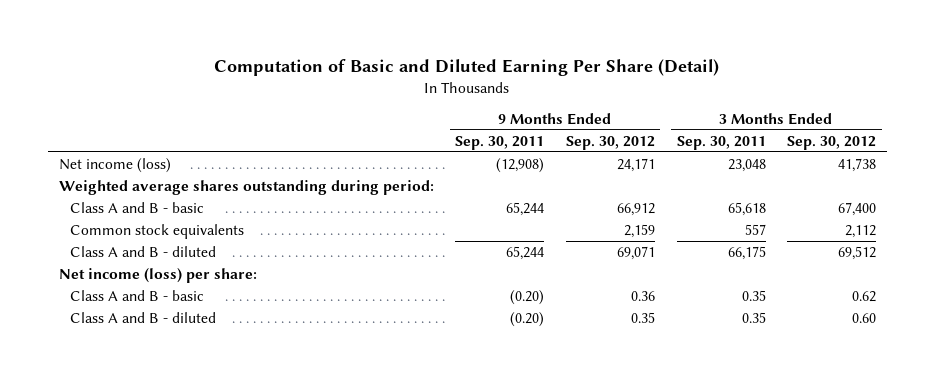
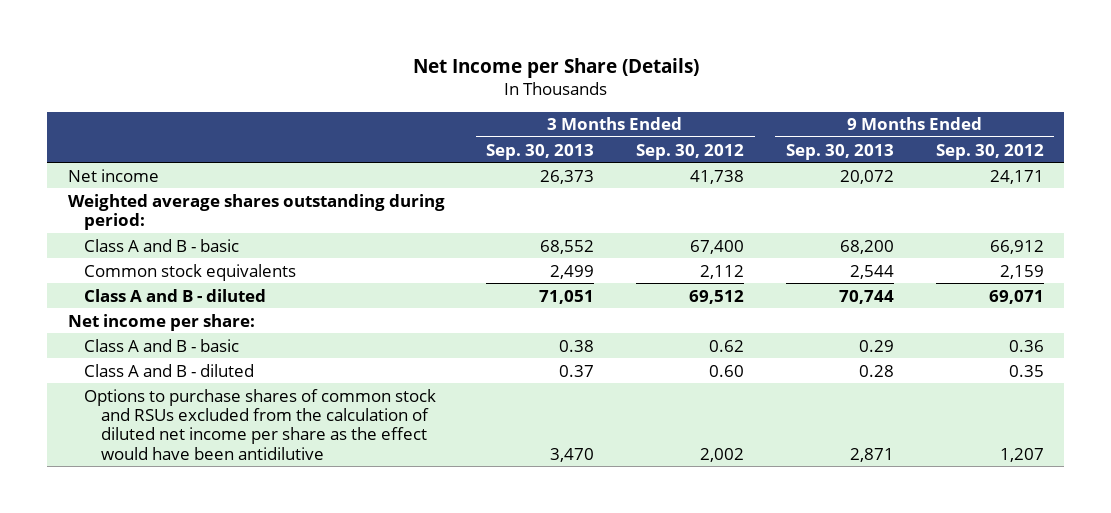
- Computation of Basic and Diluted Earning Per Share (Detail)
+ Net Income per Share (Details)
- | 9 Months Ended Sep. 30, 2011 | 9 Months Ended Sep. 30, 2012 | 3 Months Ended Sep. 30, 2011 | 3 Months Ended Sep. 30, 2012
+ | 3 Months Ended Sep. 30, 2013 | 3 Months Ended Sep. 30, 2012 | 9 Months Ended Sep. 30, 2013 | 9 Months Ended Sep. 30, 2012
- Net income (loss) | (12,908) | 24,171 | 23,048 | 41,738
+ Net income | 26,373 | 41,738 | 20,072 | 24,171
- Net income (loss) per share:
+ Net income per share:
+ Options to purchase shares of common stock and RSUs excluded from the calculation of diluted net income per share as the effect would have been antidilutive | 3,470 | 2,002 | 2,871 | 1,207

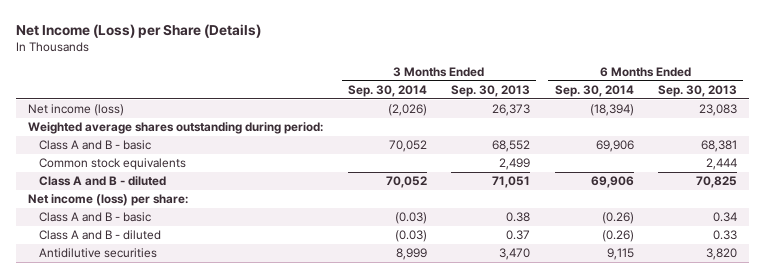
- Net Income per Share (Details)
+ Net Income (Loss) per Share (Details)
- | 3 Months Ended Sep. 30, 2013 | 3 Months Ended Sep. 30, 2012 | 9 Months Ended Sep. 30, 2013 | 9 Months Ended Sep. 30, 2012
+ | 3 Months Ended Sep. 30, 2014 | 3 Months Ended Sep. 30, 2013 | 6 Months Ended Sep. 30, 2014 | 6 Months Ended Sep. 30, 2013
- Net income | 26,373 | 41,738 | 20,072 | 24,171
+ Net income (loss) | (2,026) | 26,373 | (18,394) | 23,083
- Net income per share:
+ Net income (loss) per share:
- Options to purchase shares of common stock and RSUs excluded from the calculation of diluted net income per share as the effect would have been antidilutive | 3,470 | 2,002 | 2,871 | 1,207
+ Antidilutive securities | 8,999 | 3,470 | 9,115 | 3,820

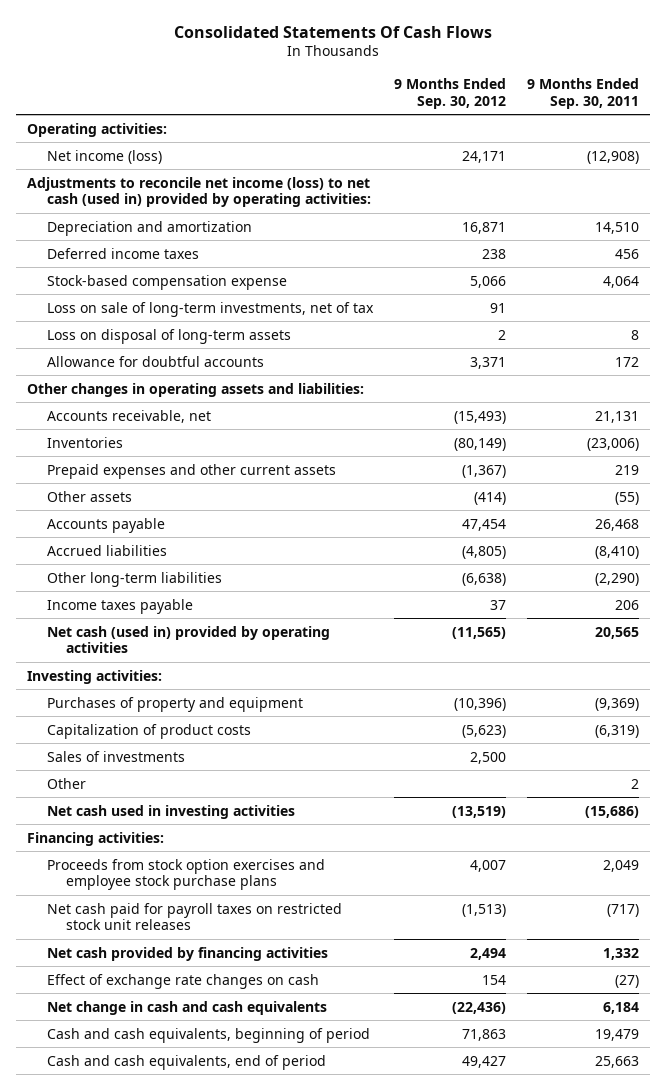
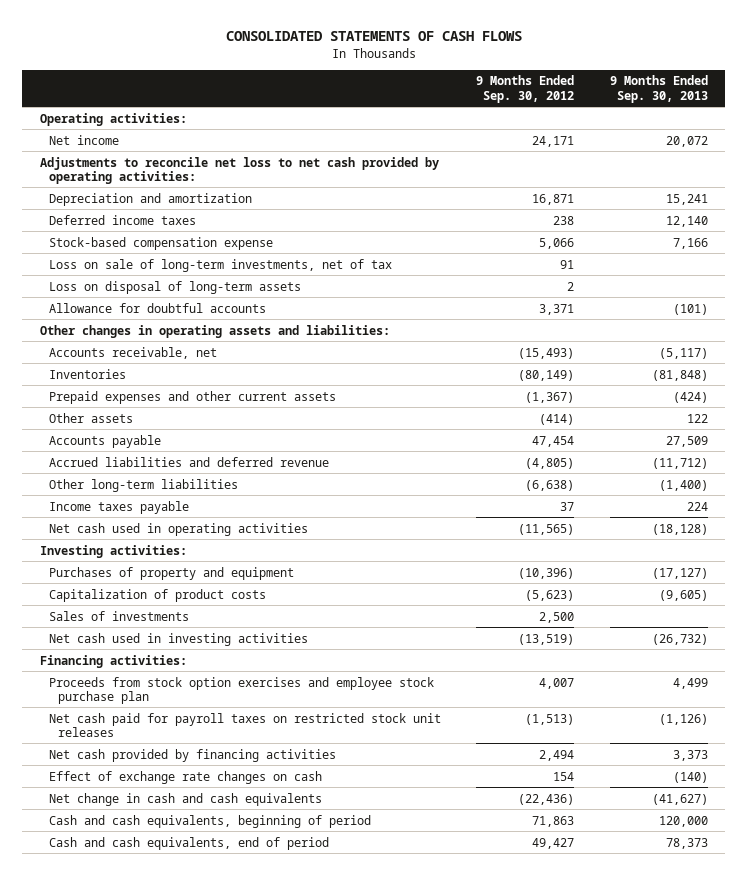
- Consolidated Statements Of Cash Flows
+ CONSOLIDATED STATEMENTS OF CASH FLOWS
- | 9 Months Ended Sep. 30, 2012 | 9 Months Ended Sep. 30, 2011
+ | 9 Months Ended Sep. 30, 2012 | 9 Months Ended Sep. 30, 2013
- Net income (loss) | 24,171 | (12,908)
- Adjustments to reconcile net income (loss) to net cash (used in) provided by operating activities:
+ Net income | 24,171 | 20,072
+ Adjustments to reconcile net loss to net cash provided by operating activities:
- Accrued liabilities | (4,805) | (8,410)
+ Accrued liabilities and deferred revenue | (4,805) | (11,712)
- Net cash (used in) provided by operating activities | (11,565) | 20,565
+ Net cash used in operating activities | (11,565) | (18,128)
- Other | | 2
- Proceeds from stock option exercises and employee stock purchase plans | 4,007 | 2,049
+ Proceeds from stock option exercises and employee stock purchase plan | 4,007 | 4,499

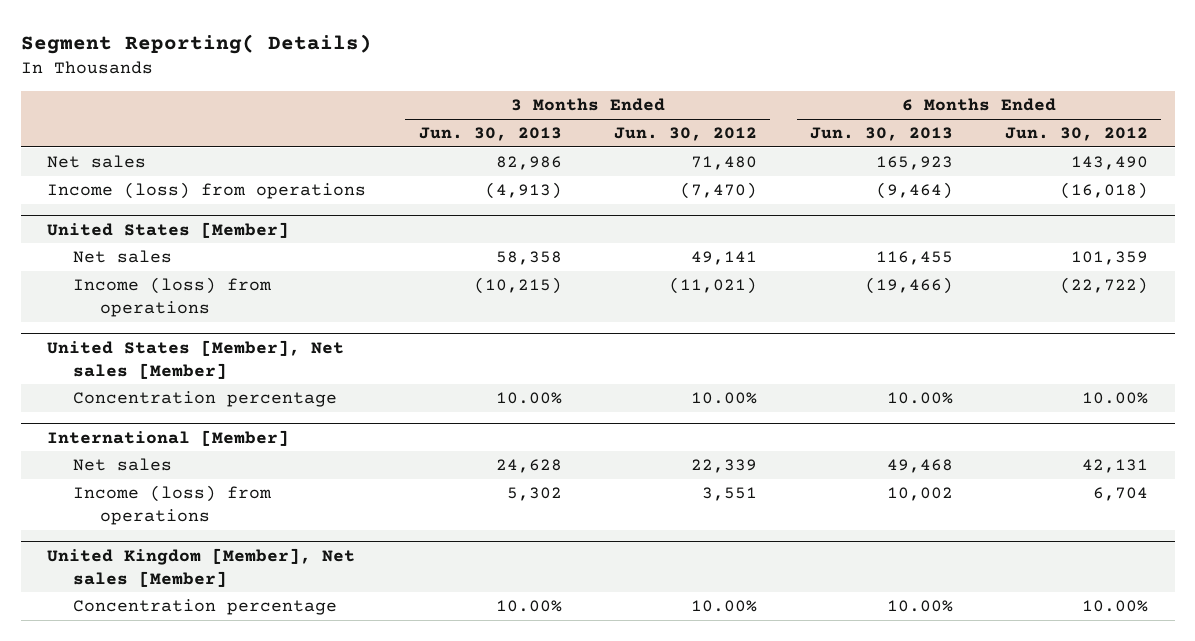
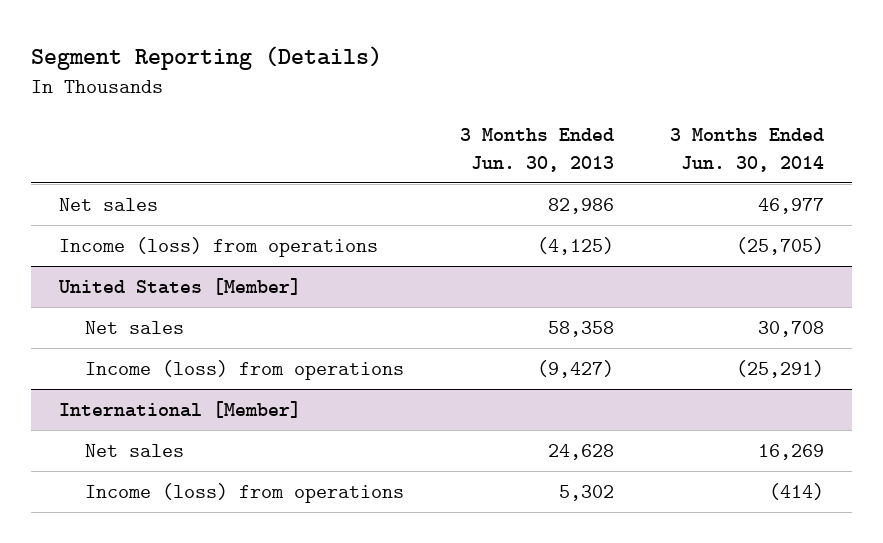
- Segment Reporting( Details)
+ Segment Reporting (Details)
- | 3 Months Ended Jun. 30, 2013 | 3 Months Ended Jun. 30, 2012 | 6 Months Ended Jun. 30, 2013 | 6 Months Ended Jun. 30, 2012
+ | 3 Months Ended Jun. 30, 2013 | 3 Months Ended Jun. 30, 2014
- Income (loss) from operations | (4,913) | (7,470) | (9,464) | (16,018)
+ Income (loss) from operations | (4,125) | (25,705)
@ United States [Member]
- Income (loss) from operations | (10,215) | (11,021) | (19,466) | (22,722)
- United States [Member], Net sales [Member]
- Concentration percentage | 10.00% | 10.00% | 10.00% | 10.00%
@ United States [Member]
+ Income (loss) from operations | (9,427) | (25,291)
- United Kingdom [Member], Net sales [Member]
- Concentration percentage | 10.00% | 10.00% | 10.00% | 10.00%

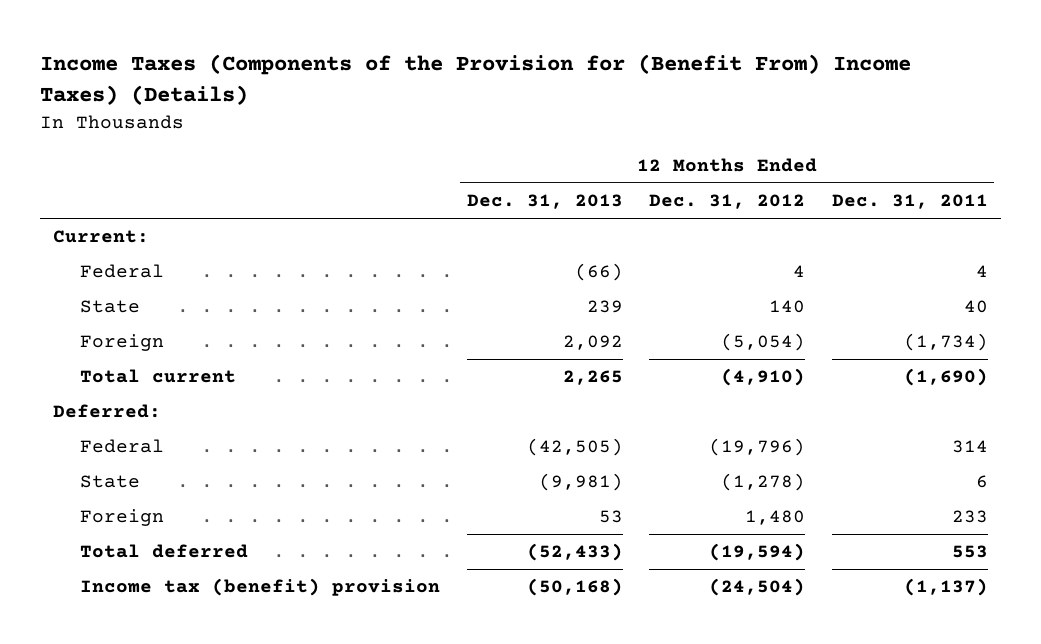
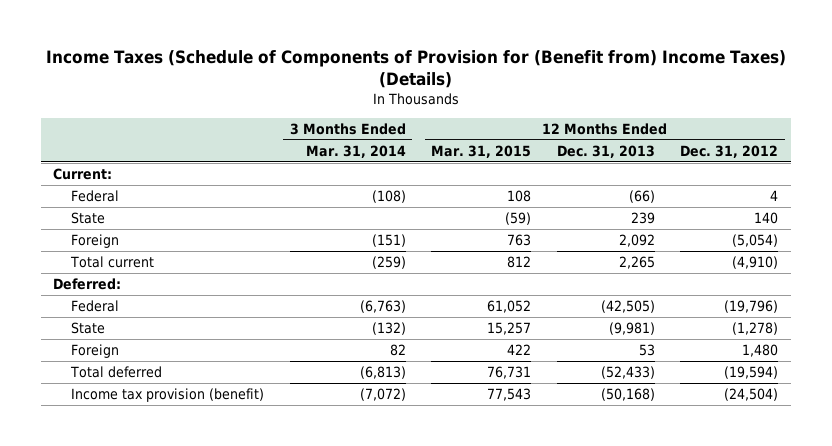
- Income Taxes (Components of the Provision for (Benefit From) Income Taxes) (Details)
+ Income Taxes (Schedule of Components of Provision for (Benefit from) Income Taxes) (Details)
- | 12 Months Ended Dec. 31, 2013 | 12 Months Ended Dec. 31, 2012 | 12 Months Ended Dec. 31, 2011
+ | 3 Months Ended Mar. 31, 2014 | 12 Months Ended Mar. 31, 2015 | 12 Months Ended Dec. 31, 2013 | 12 Months Ended Dec. 31, 2012
- Income tax (benefit) provision | (50,168) | (24,504) | (1,137)
+ Income tax provision (benefit) | (7,072) | 77,543 | (50,168) | (24,504)

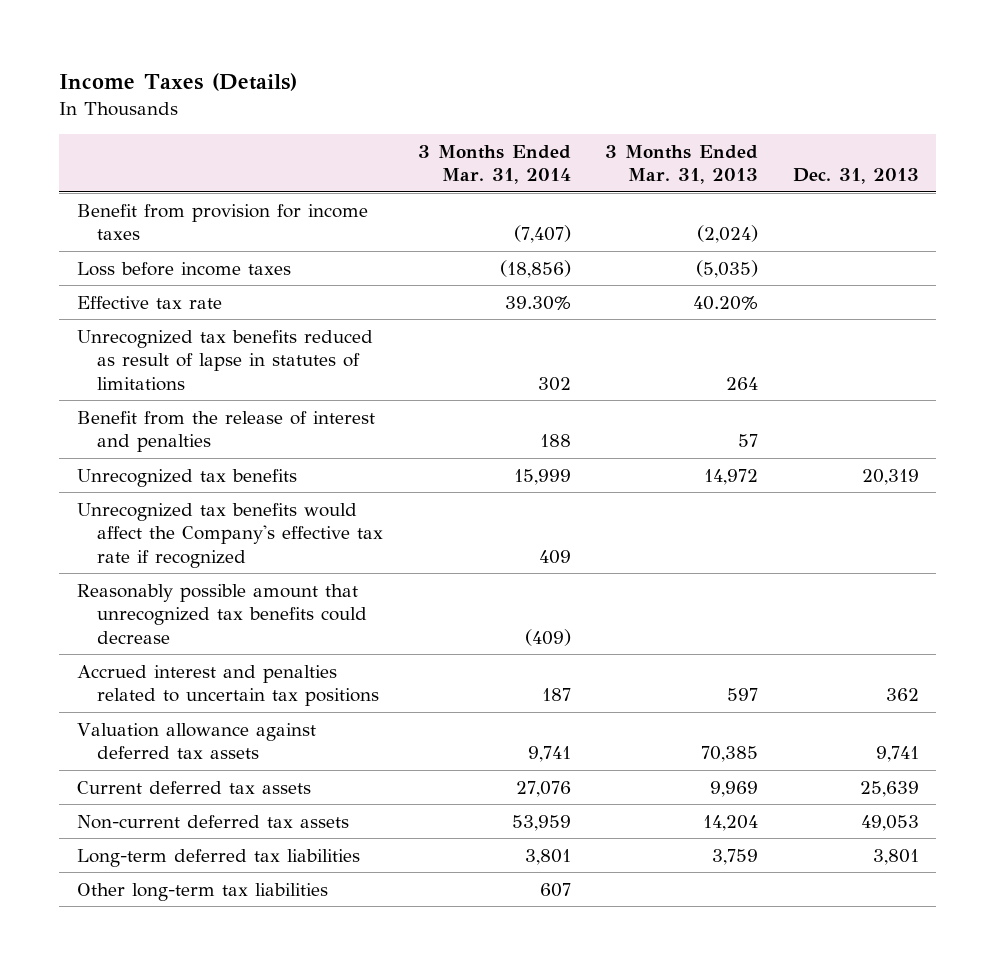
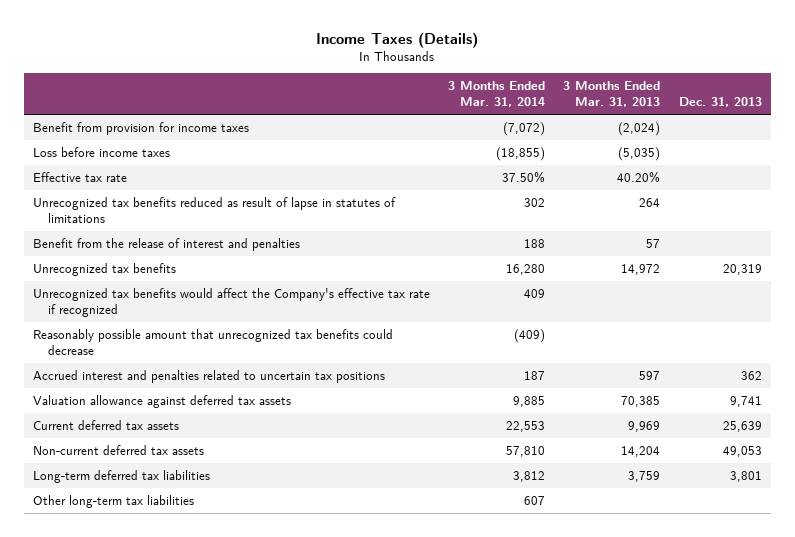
- Benefit from provision for income taxes | (7,407) | (2,024) |
- Loss before income taxes | (18,856) | (5,035) |
- Effective tax rate | 39.30% | 40.20% |
+ Benefit from provision for income taxes | (7,072) | (2,024) |
+ Loss before income taxes | (18,855) | (5,035) |
+ Effective tax rate | 37.50% | 40.20% |
- Unrecognized tax benefits | 15,999 | 14,972 | 20,319
+ Unrecognized tax benefits | 16,280 | 14,972 | 20,319
- Valuation allowance against deferred tax assets | 9,741 | 70,385 | 9,741
- Current deferred tax assets | 27,076 | 9,969 | 25,639
- Non-current deferred tax assets | 53,959 | 14,204 | 49,053
- Long-term deferred tax liabilities | 3,801 | 3,759 | 3,801
+ Valuation allowance against deferred tax assets | 9,885 | 70,385 | 9,741
+ Current deferred tax assets | 22,553 | 9,969 | 25,639
+ Non-current deferred tax assets | 57,810 | 14,204 | 49,053
+ Long-term deferred tax liabilities | 3,812 | 3,759 | 3,801

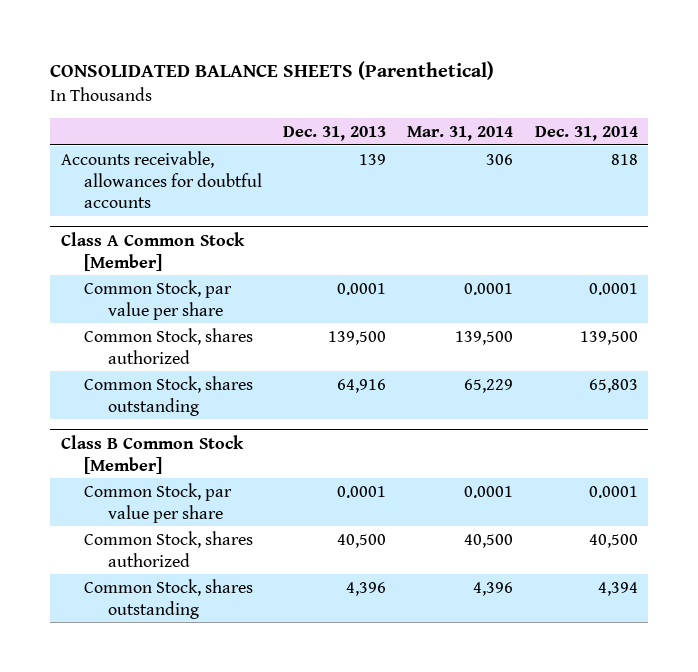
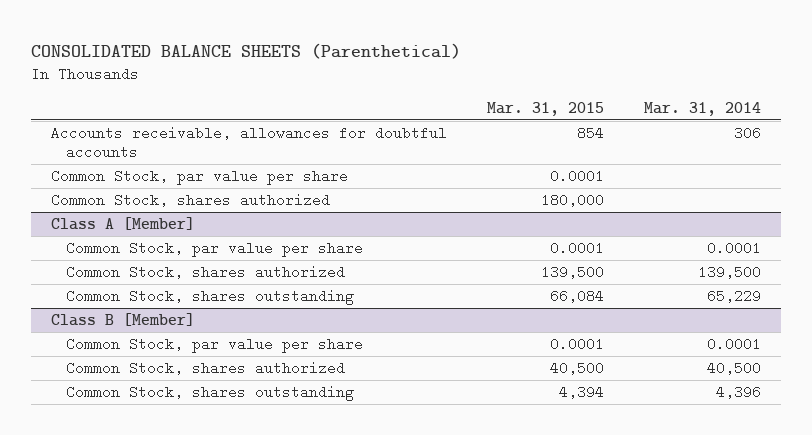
- | Dec. 31, 2013 | Mar. 31, 2014 | Dec. 31, 2014
+ | Mar. 31, 2015 | Mar. 31, 2014
- Class A Common Stock [Member]
+ Common Stock, par value per share | 0.0001 |
+ Common Stock, shares authorized | 180,000 |
+ Class A [Member]
- Class B Common Stock [Member]
+ Class B [Member]

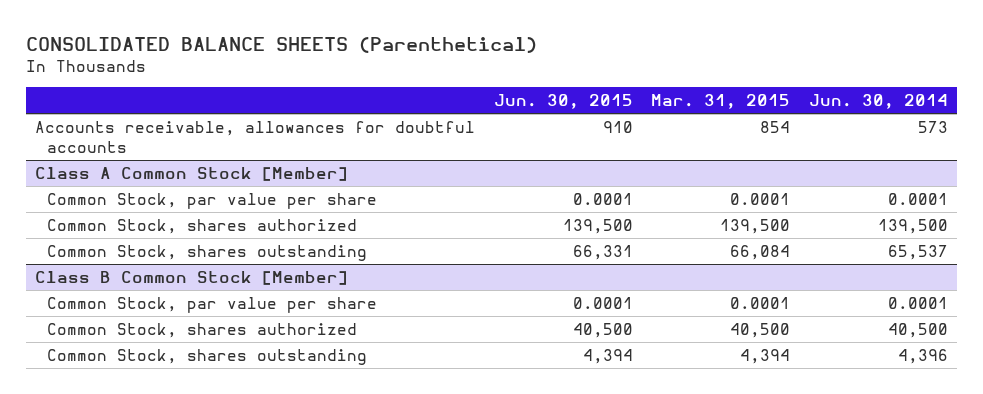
- | Mar. 31, 2015 | Mar. 31, 2014
+ | Jun. 30, 2015 | Mar. 31, 2015 | Jun. 30, 2014
- Common Stock, par value per share | 0.0001 |
- Common Stock, shares authorized | 180,000 |
- Class A [Member]
+ Class A Common Stock [Member]
- Class B [Member]
+ Class B Common Stock [Member]

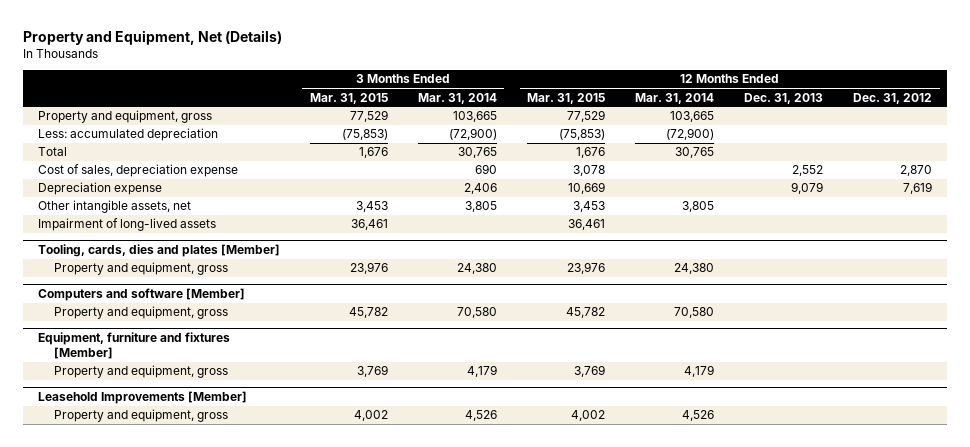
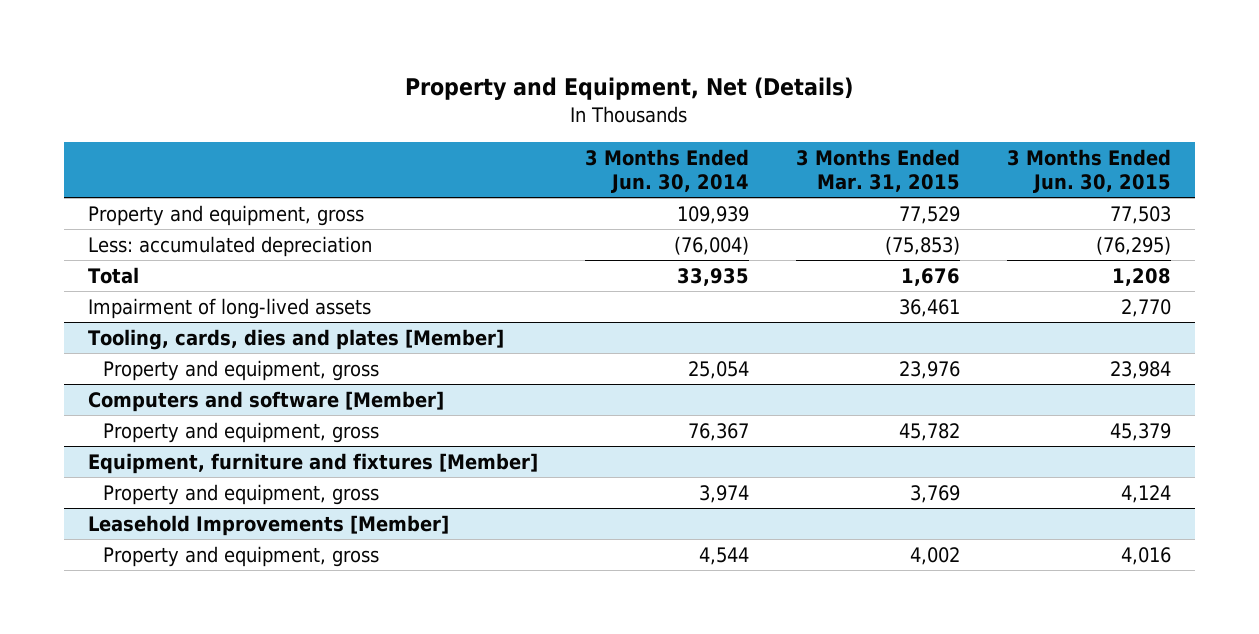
- | 3 Months Ended Mar. 31, 2015 | 3 Months Ended Mar. 31, 2014 | 12 Months Ended Mar. 31, 2015 | 12 Months Ended Mar. 31, 2014 | 12 Months Ended Dec. 31, 2013 | 12 Months Ended Dec. 31, 2012
+ | 3 Months Ended Jun. 30, 2014 | 3 Months Ended Mar. 31, 2015 | 3 Months Ended Jun. 30, 2015
- Cost of sales, depreciation expense | | 690 | 3,078 | | 2,552 | 2,870
- Depreciation expense | | 2,406 | 10,669 | | 9,079 | 7,619
- Other intangible assets, net | 3,453 | 3,805 | 3,453 | 3,805 | |

